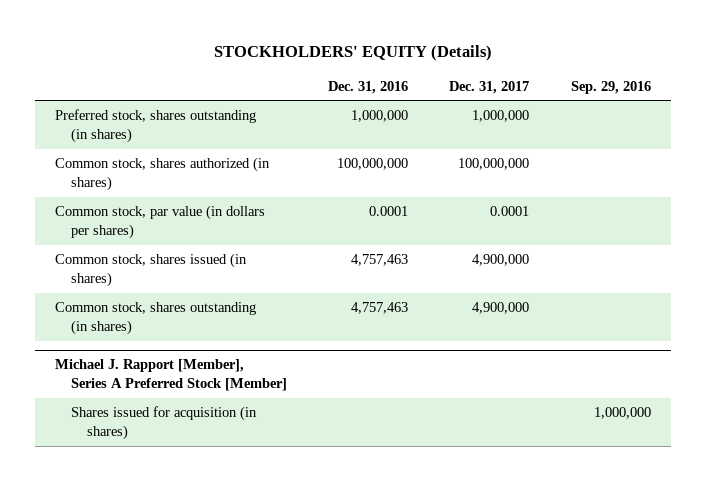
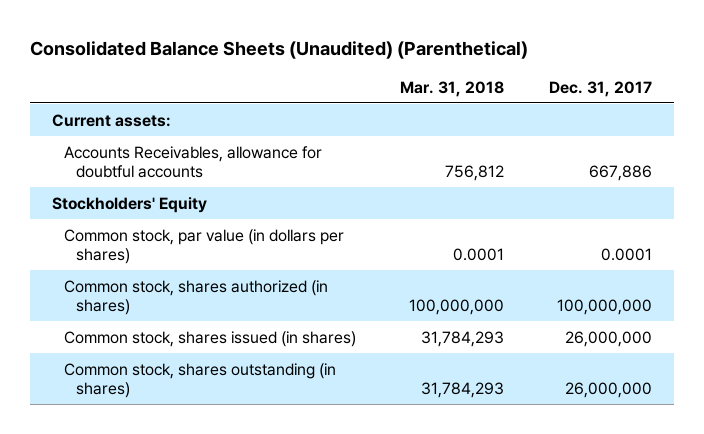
- STOCKHOLDERS' EQUITY (Details)
+ Consolidated Balance Sheets (Unaudited) (Parenthetical)
- | Dec. 31, 2016 | Dec. 31, 2017 | Sep. 29, 2016
+ | Mar. 31, 2018 | Dec. 31, 2017
- Preferred stock, shares outstanding (in shares) | 1,000,000 | 1,000,000 |
+ Current assets:
+ Accounts Receivables, allowance for doubtful accounts | 756,812 | 667,886
+ Stockholders' Equity
- Common stock, shares issued (in shares) | 4,757,463 | 4,900,000 |
- Common stock, shares outstanding (in shares) | 4,757,463 | 4,900,000 |
- Michael J. Rapport [Member], Series A Preferred Stock [Member]
- Shares issued for acquisition (in shares) | | | 1,000,000
moved down: Common stock, shares authorized (in shares) | 100,000,000 | 100,000,000
+ Common stock, shares issued (in shares) | 31,784,293 | 26,000,000
+ Common stock, shares outstanding (in shares) | 31,784,293 | 26,000,000

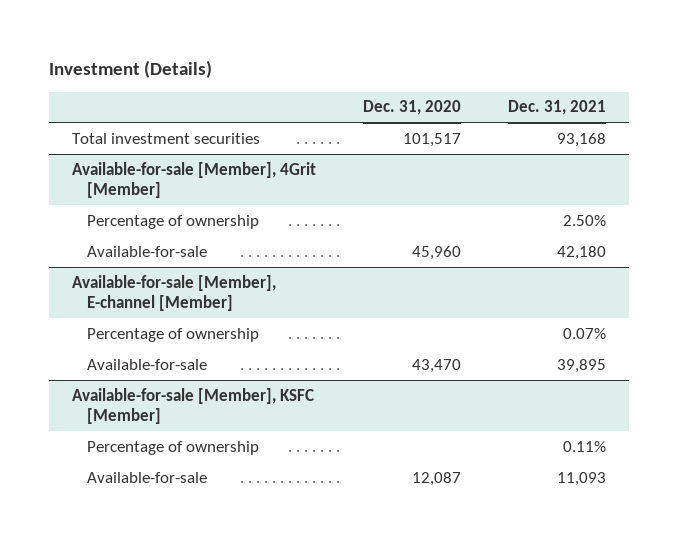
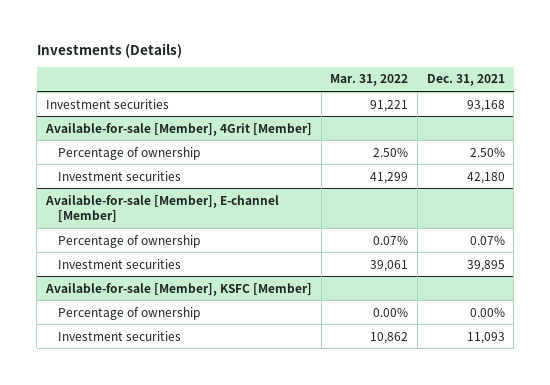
- Investment (Details)
+ Investments (Details)
- | Dec. 31, 2020 | Dec. 31, 2021
+ | Mar. 31, 2022 | Dec. 31, 2021
- Total investment securities | 101,517 | 93,168
+ Investment securities | 91,221 | 93,168
@ Available-for-sale [Member], 4Grit [Member]
- Available-for-sale | 45,960 | 42,180
+ Investment securities | 41,299 | 42,180
@ Available-for-sale [Member], E-channel [Member]
- Available-for-sale | 43,470 | 39,895
+ Investment securities | 39,061 | 39,895
@ Available-for-sale [Member], KSFC [Member]
- Percentage of ownership | | 0.11%
- Available-for-sale | 12,087 | 11,093
+ Percentage of ownership | 0.00% | 0.00%
+ Investment securities | 10,862 | 11,093

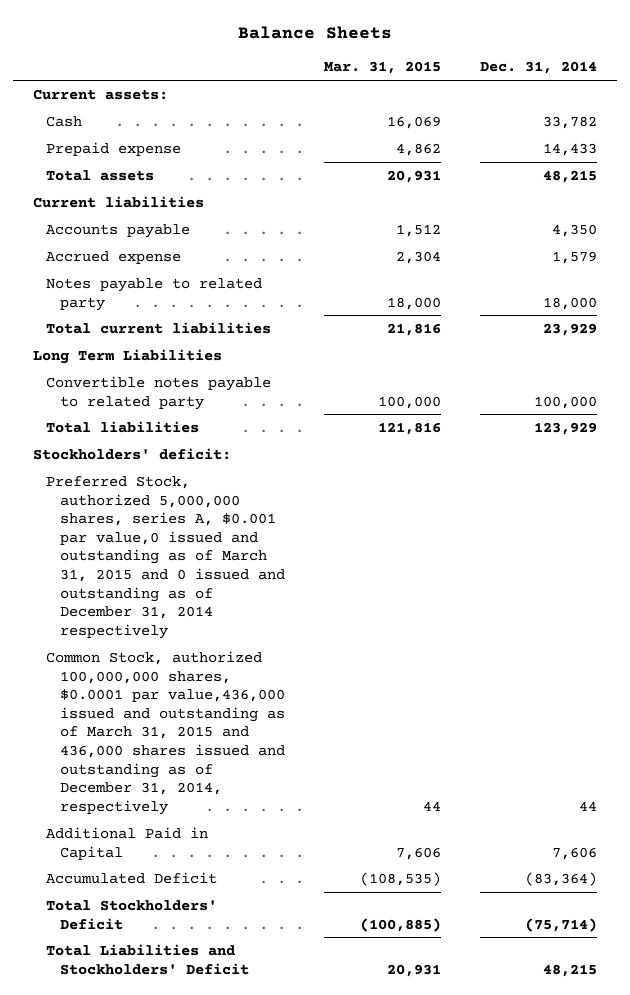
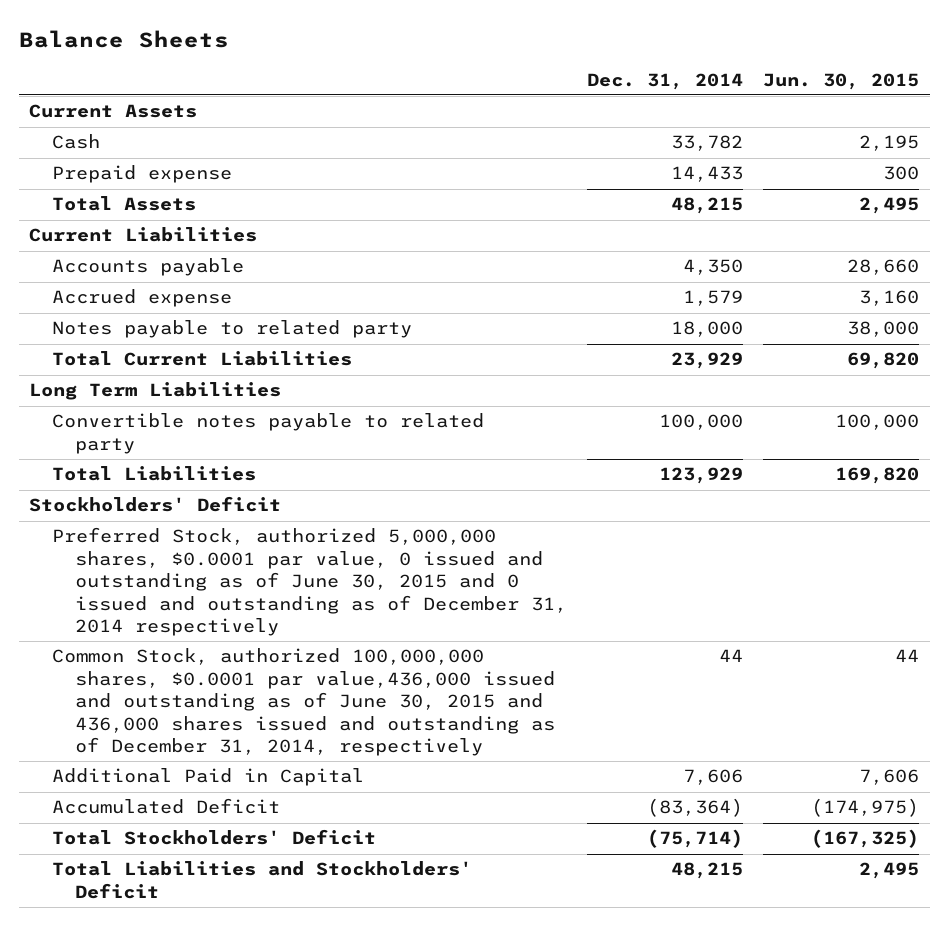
- | Mar. 31, 2015 | Dec. 31, 2014
+ | Dec. 31, 2014 | Jun. 30, 2015
- Current assets:
+ Current Assets
- Total assets | 20,931 | 48,215
- Current liabilities
+ Total Assets | 48,215 | 2,495
+ Current Liabilities
- Total current liabilities | 21,816 | 23,929
+ Total Current Liabilities | 23,929 | 69,820
- Total liabilities | 121,816 | 123,929
- Stockholders' deficit:
- Preferred Stock, authorized 5,000,000 shares, series A, $0.001 par value,0 issued and outstanding as of March 31, 2015 and 0 issued and outstanding as of December 31, 2014 respectively
- Common Stock, authorized 100,000,000 shares, $0.0001 par value,436,000 issued and outstanding as of March 31, 2015 and 436,000 shares issued and outstanding as of December 31, 2014, respectively | 44 | 44
+ Total Liabilities | 123,929 | 169,820
+ Stockholders' Deficit
+ Preferred Stock, authorized 5,000,000 shares, $0.0001 par value, 0 issued and outstanding as of June 30, 2015 and 0 issued and outstanding as of December 31, 2014 respectively
+ Common Stock, authorized 100,000,000 shares, $0.0001 par value,436,000 issued and outstanding as of June 30, 2015 and 436,000 shares issued and outstanding as of December 31, 2014, respectively | 44 | 44

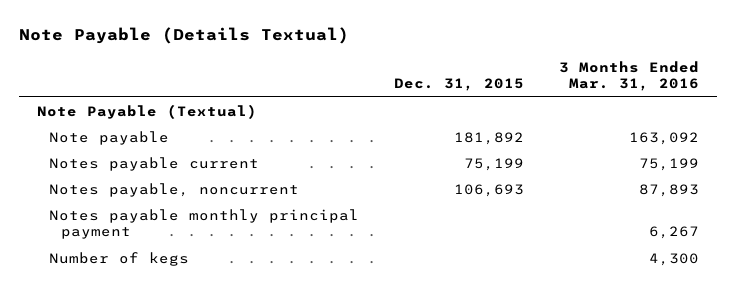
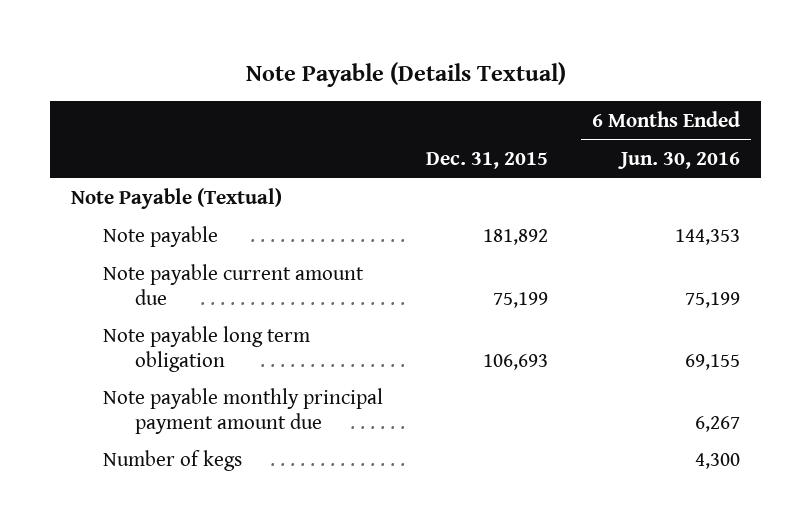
- | Dec. 31, 2015 | 3 Months Ended Mar. 31, 2016
+ | Dec. 31, 2015 | 6 Months Ended Jun. 30, 2016
- Notes payable current | 75,199 | 75,199
- Notes payable, noncurrent | 106,693 | 87,893
- Notes payable monthly principal payment | | 6,267
+ Note payable current amount due | 75,199 | 75,199
+ Note payable long term obligation | 106,693 | 69,155
+ Note payable monthly principal payment amount due | | 6,267

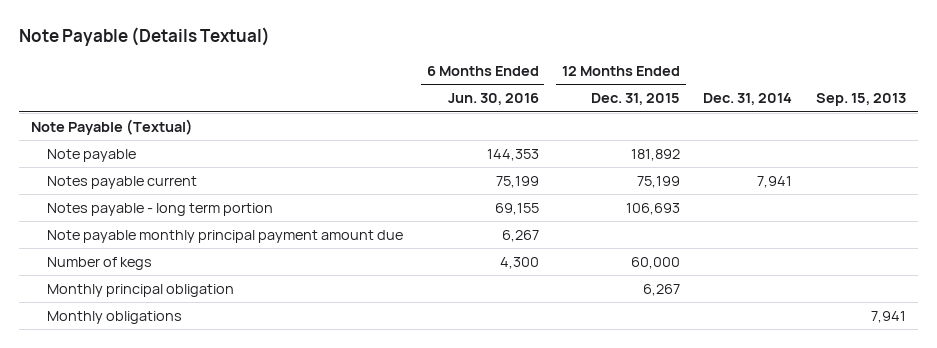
- | Dec. 31, 2015 | 6 Months Ended Jun. 30, 2016
+ | 6 Months Ended Jun. 30, 2016 | 12 Months Ended Dec. 31, 2015 | Dec. 31, 2014 | Sep. 15, 2013
- Note payable current amount due | 75,199 | 75,199
- Note payable long term obligation | 106,693 | 69,155
+ Notes payable current | 75,199 | 75,199 | 7,941 |
+ Notes payable - long term portion | 69,155 | 106,693 | |
+ Monthly principal obligation | | 6,267 | |
+ Monthly obligations | | | | 7,941

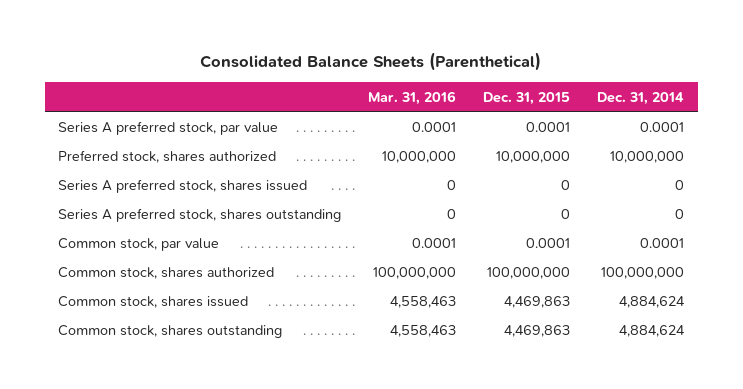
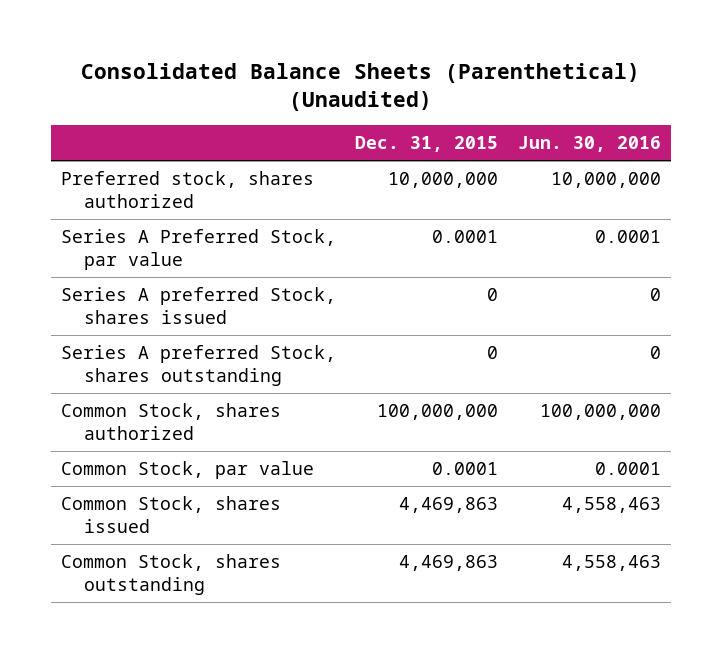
- Consolidated Balance Sheets (Parenthetical)
+ Consolidated Balance Sheets (Parenthetical) (Unaudited)
- | Mar. 31, 2016 | Dec. 31, 2015 | Dec. 31, 2014
+ | Dec. 31, 2015 | Jun. 30, 2016
- Series A preferred stock, par value | 0.0001 | 0.0001 | 0.0001
- Series A preferred stock, shares issued | 0 | 0 | 0
- Series A preferred stock, shares outstanding | 0 | 0 | 0
- Common stock, par value | 0.0001 | 0.0001 | 0.0001
- Common stock, shares authorized | 100,000,000 | 100,000,000 | 100,000,000
- Common stock, shares issued | 4,558,463 | 4,469,863 | 4,884,624
- Common stock, shares outstanding | 4,558,463 | 4,469,863 | 4,884,624
+ Series A Preferred Stock, par value | 0.0001 | 0.0001
+ Series A preferred Stock, shares issued | 0 | 0
+ Series A preferred Stock, shares outstanding | 0 | 0
+ Common Stock, shares authorized | 100,000,000 | 100,000,000
+ Common Stock, par value | 0.0001 | 0.0001
+ Common Stock, shares issued | 4,469,863 | 4,558,463
+ Common Stock, shares outstanding | 4,469,863 | 4,558,463

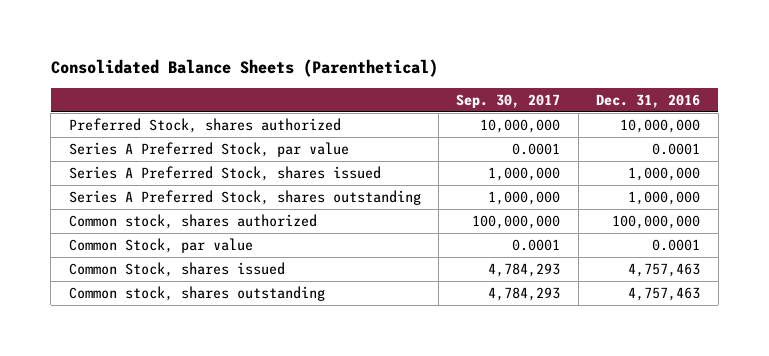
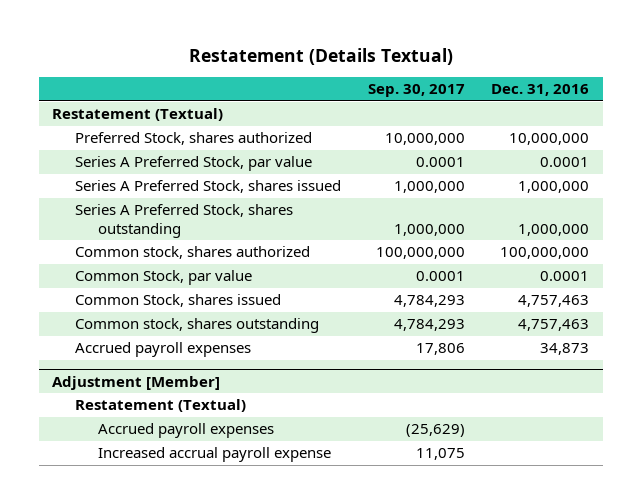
- Consolidated Balance Sheets (Parenthetical)
+ Restatement (Details Textual)
+ Restatement (Textual)
+ Accrued payroll expenses | 17,806 | 34,873
+ Adjustment [Member]
+ Restatement (Textual)
+ Accrued payroll expenses | (25,629) |
+ Increased accrual payroll expense | 11,075 |

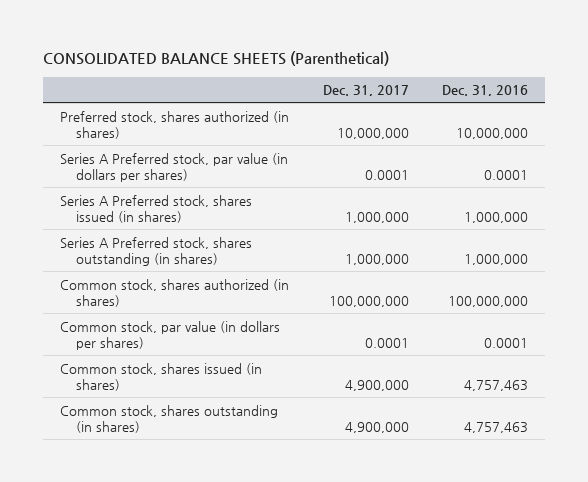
- Restatement (Details Textual)
+ CONSOLIDATED BALANCE SHEETS (Parenthetical)
- | Sep. 30, 2017 | Dec. 31, 2016
+ | Dec. 31, 2017 | Dec. 31, 2016
- Restatement (Textual)
- Preferred Stock, shares authorized | 10,000,000 | 10,000,000
- Series A Preferred Stock, par value | 0.0001 | 0.0001
- Series A Preferred Stock, shares issued | 1,000,000 | 1,000,000
- Series A Preferred Stock, shares outstanding | 1,000,000 | 1,000,000
- Common stock, shares authorized | 100,000,000 | 100,000,000
- Common Stock, par value | 0.0001 | 0.0001
- Common Stock, shares issued | 4,784,293 | 4,757,463
- Common stock, shares outstanding | 4,784,293 | 4,757,463
- Accrued payroll expenses | 17,806 | 34,873
- Adjustment [Member]
- Restatement (Textual)
- Accrued payroll expenses | (25,629) |
- Increased accrual payroll expense | 11,075 |
+ Preferred stock, shares authorized (in shares) | 10,000,000 | 10,000,000
+ Series A Preferred stock, par value (in dollars per shares) | 0.0001 | 0.0001
+ Series A Preferred stock, shares issued (in shares) | 1,000,000 | 1,000,000
+ Series A Preferred stock, shares outstanding (in shares) | 1,000,000 | 1,000,000
+ Common stock, shares authorized (in shares) | 100,000,000 | 100,000,000
+ Common stock, par value (in dollars per shares) | 0.0001 | 0.0001
+ Common stock, shares issued (in shares) | 4,900,000 | 4,757,463
+ Common stock, shares outstanding (in shares) | 4,900,000 | 4,757,463

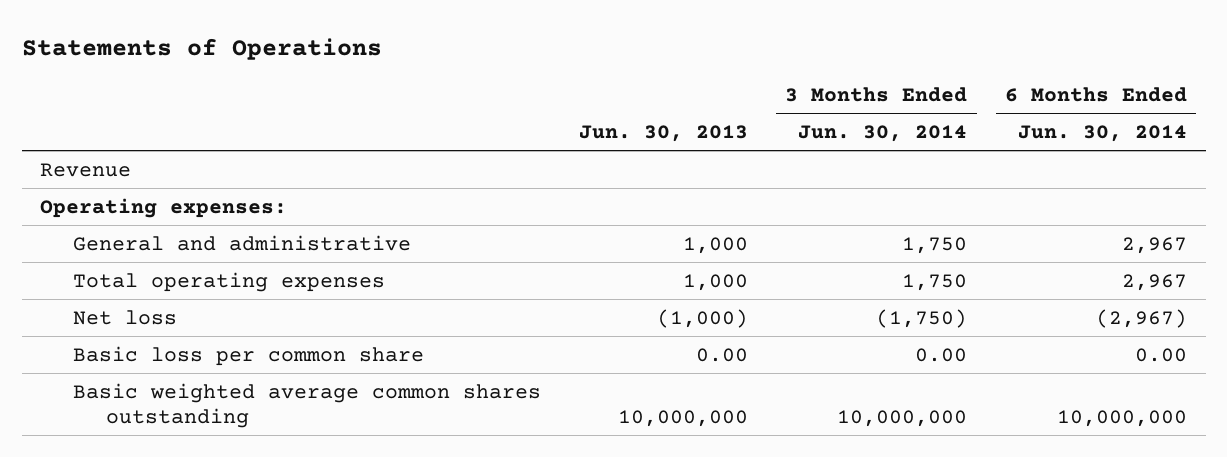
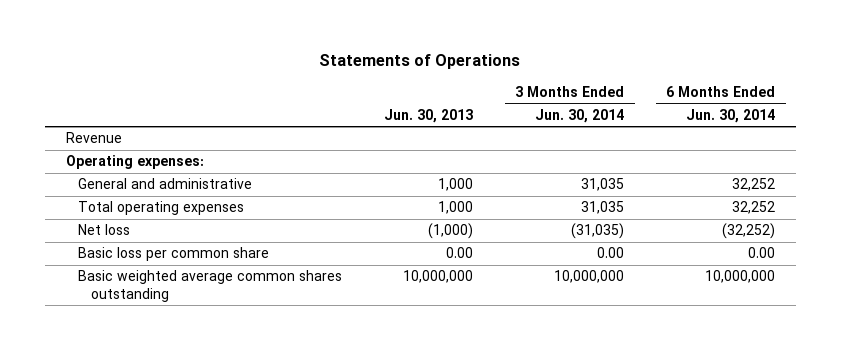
- General and administrative | 1,000 | 1,750 | 2,967
- Total operating expenses | 1,000 | 1,750 | 2,967
- Net loss | (1,000) | (1,750) | (2,967)
+ General and administrative | 1,000 | 31,035 | 32,252
+ Total operating expenses | 1,000 | 31,035 | 32,252
+ Net loss | (1,000) | (31,035) | (32,252)

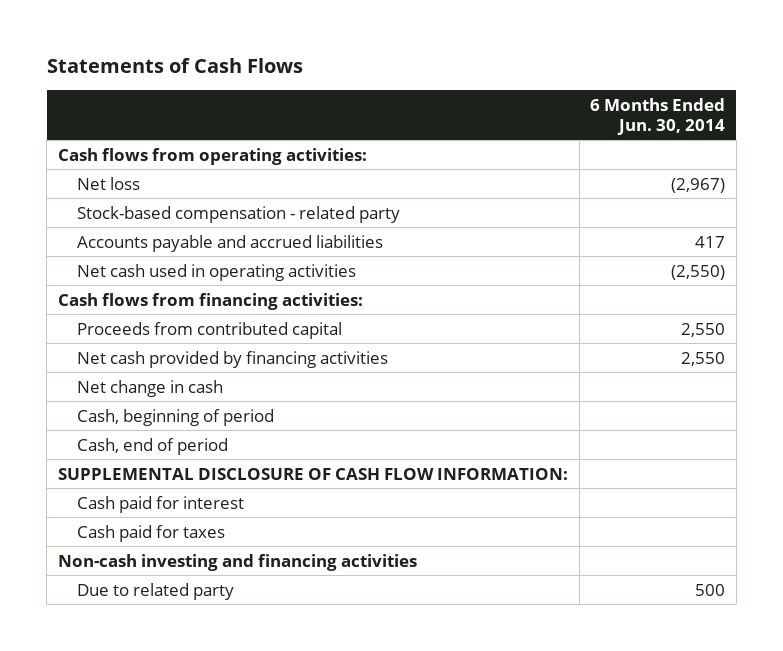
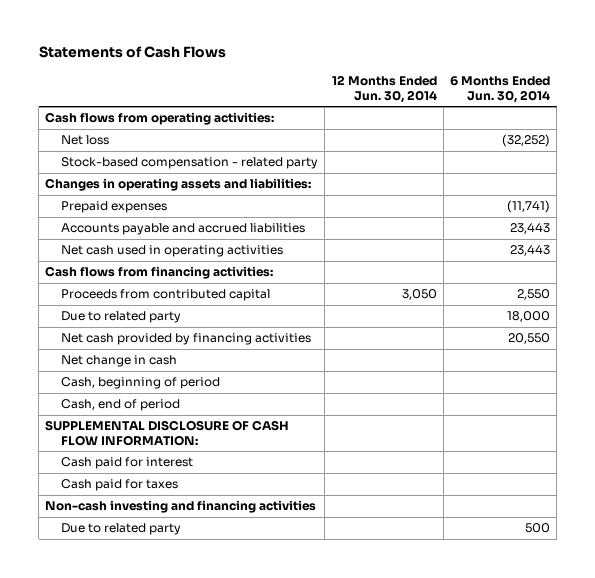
- | 6 Months Ended Jun. 30, 2014
+ | 12 Months Ended Jun. 30, 2014 | 6 Months Ended Jun. 30, 2014
- Net loss | (2,967)
+ Net loss | | (32,252)
- Accounts payable and accrued liabilities | 417
- Net cash used in operating activities | (2,550)
+ Changes in operating assets and liabilities:
+ Prepaid expenses | | (11,741)
+ Accounts payable and accrued liabilities | | 23,443
+ Net cash used in operating activities | | 23,443
- Net cash provided by financing activities | 2,550
+ Due to related party | | 18,000
+ Net cash provided by financing activities | | 20,550

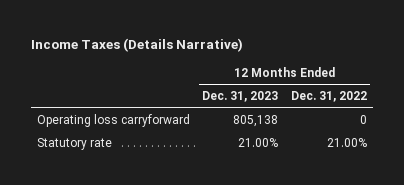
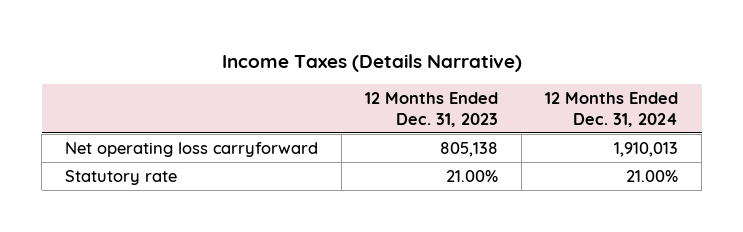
- | 12 Months Ended Dec. 31, 2023 | 12 Months Ended Dec. 31, 2022
+ | 12 Months Ended Dec. 31, 2023 | 12 Months Ended Dec. 31, 2024
- Operating loss carryforward | 805,138 | 0
+ Net operating loss carryforward | 805,138 | 1,910,013

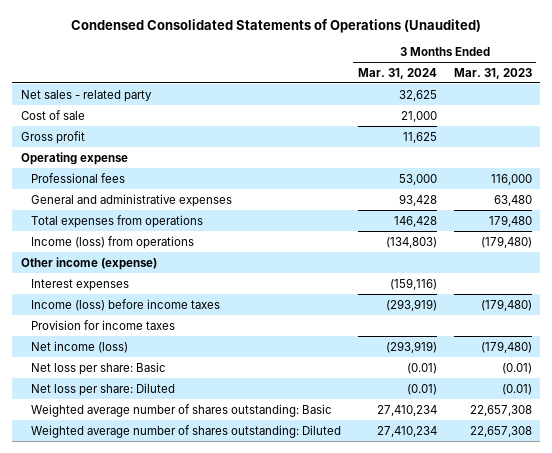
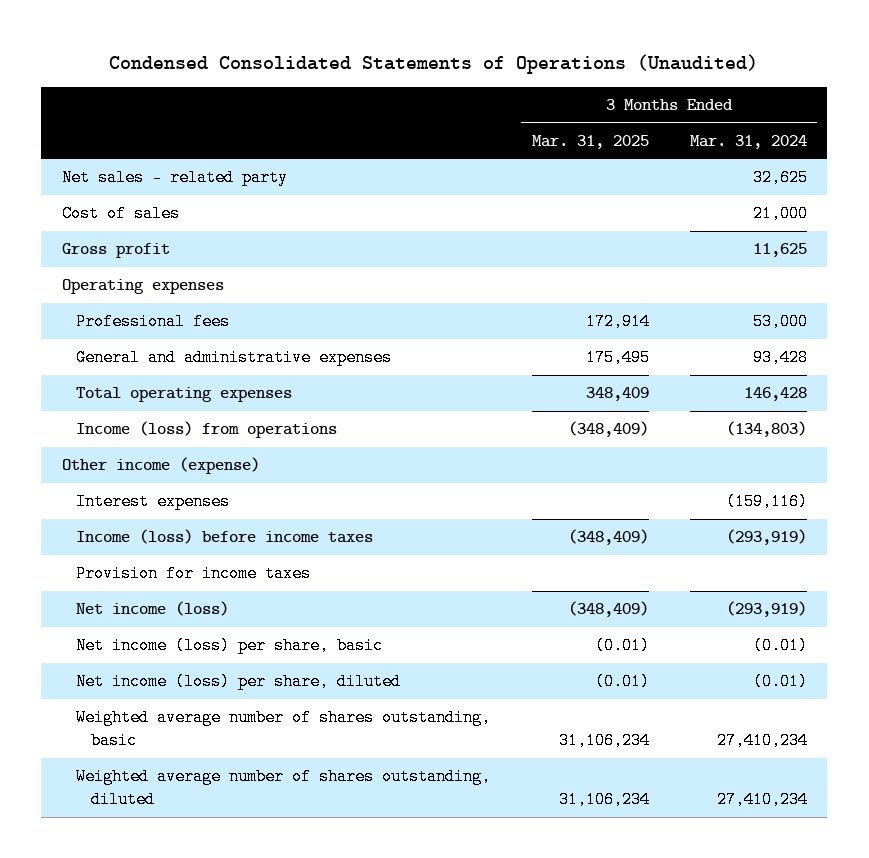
- | 3 Months Ended Mar. 31, 2024 | 3 Months Ended Mar. 31, 2023
+ | 3 Months Ended Mar. 31, 2025 | 3 Months Ended Mar. 31, 2024
- Cost of sale | 21,000 |
+ Cost of sales | | 21,000
- Operating expense
+ Operating expenses
- Total expenses from operations | 146,428 | 179,480
+ Total operating expenses | 348,409 | 146,428
- Net loss per share: Basic | (0.01) | (0.01)
- Net loss per share: Diluted | (0.01) | (0.01)
- Weighted average number of shares outstanding: Basic | 27,410,234 | 22,657,308
- Weighted average number of shares outstanding: Diluted | 27,410,234 | 22,657,308
+ Net income (loss) per share, basic | (0.01) | (0.01)
+ Net income (loss) per share, diluted | (0.01) | (0.01)
+ Weighted average number of shares outstanding, basic | 31,106,234 | 27,410,234
+ Weighted average number of shares outstanding, diluted | 31,106,234 | 27,410,234

